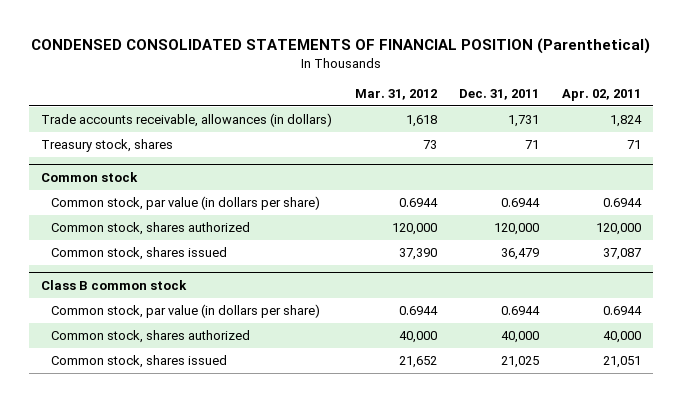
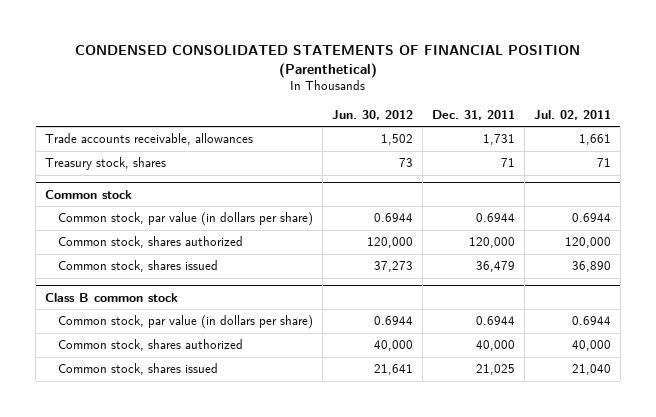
- | Mar. 31, 2012 | Dec. 31, 2011 | Apr. 02, 2011
+ | Jun. 30, 2012 | Dec. 31, 2011 | Jul. 02, 2011
- Trade accounts receivable, allowances (in dollars) | 1,618 | 1,731 | 1,824
+ Trade accounts receivable, allowances | 1,502 | 1,731 | 1,661

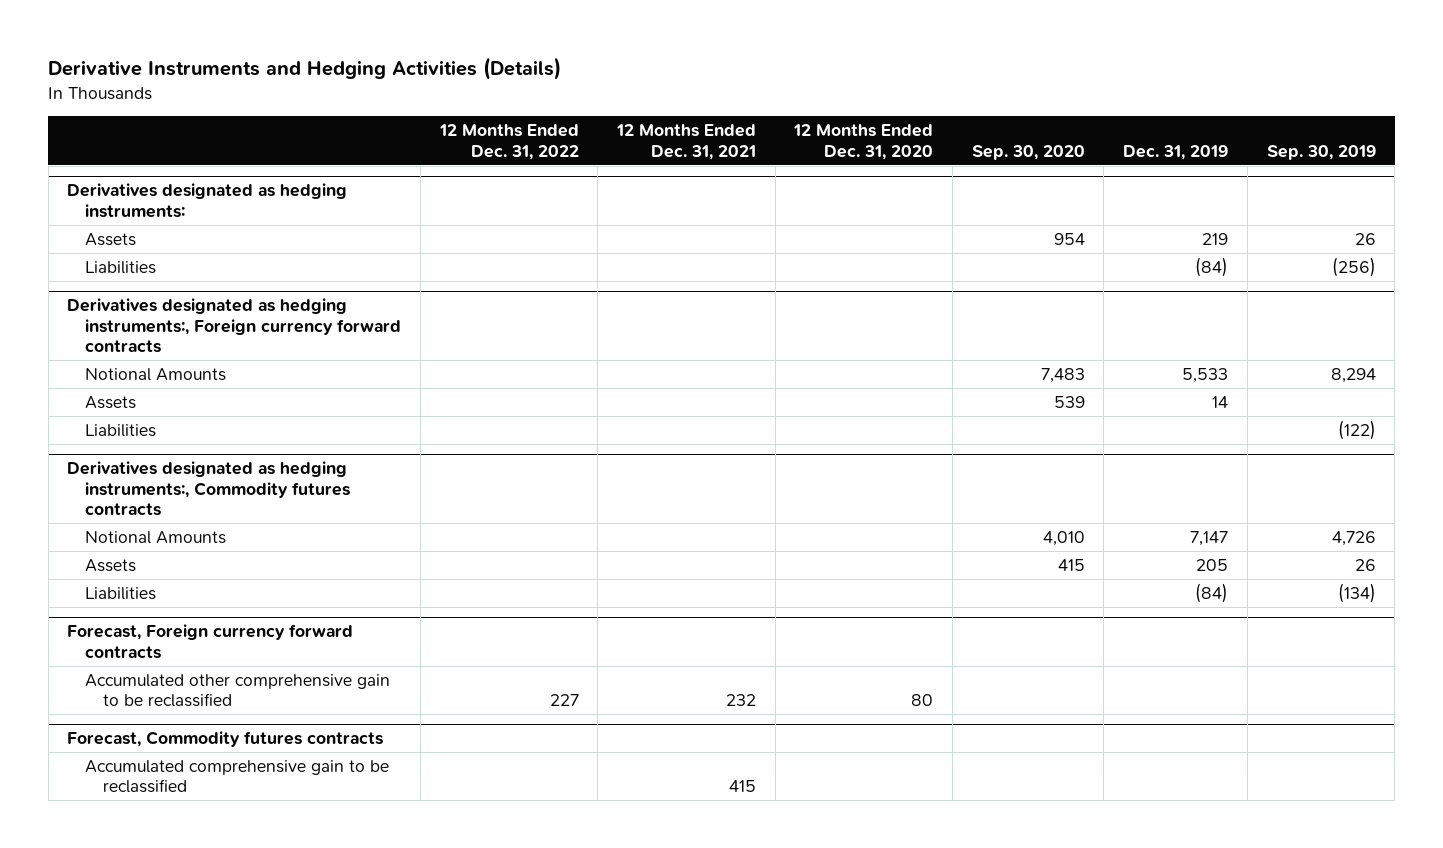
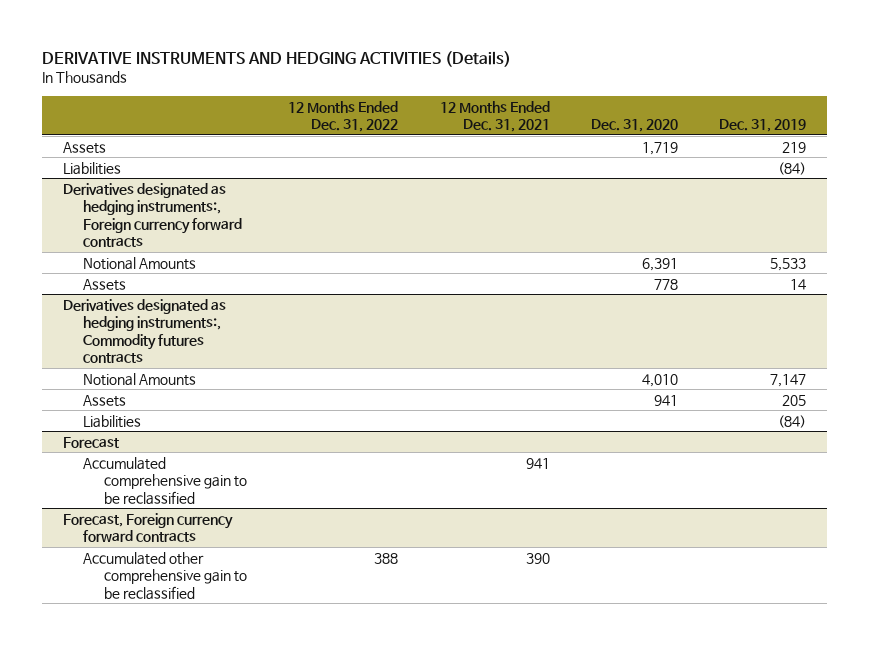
- Derivative Instruments and Hedging Activities (Details)
+ DERIVATIVE INSTRUMENTS AND HEDGING ACTIVITIES (Details)
- | 12 Months Ended Dec. 31, 2022 | 12 Months Ended Dec. 31, 2021 | 12 Months Ended Dec. 31, 2020 | Sep. 30, 2020 | Dec. 31, 2019 | Sep. 30, 2019
+ | 12 Months Ended Dec. 31, 2022 | 12 Months Ended Dec. 31, 2021 | Dec. 31, 2020 | Dec. 31, 2019
- Derivatives designated as hedging instruments:
@ Derivatives designated as hedging instruments:, Foreign currency forward contracts
- Liabilities | | | | | | (122)
+ Forecast
+ Accumulated comprehensive gain to be reclassified | | 941 | |
@ Forecast, Foreign currency forward contracts
- Accumulated other comprehensive gain to be reclassified | 227 | 232 | 80 | | |
- Forecast, Commodity futures contracts
- Accumulated comprehensive gain to be reclassified | | 415 | | | |
@ Forecast, Foreign currency forward contracts
+ Accumulated other comprehensive gain to be reclassified | 388 | 390 | |

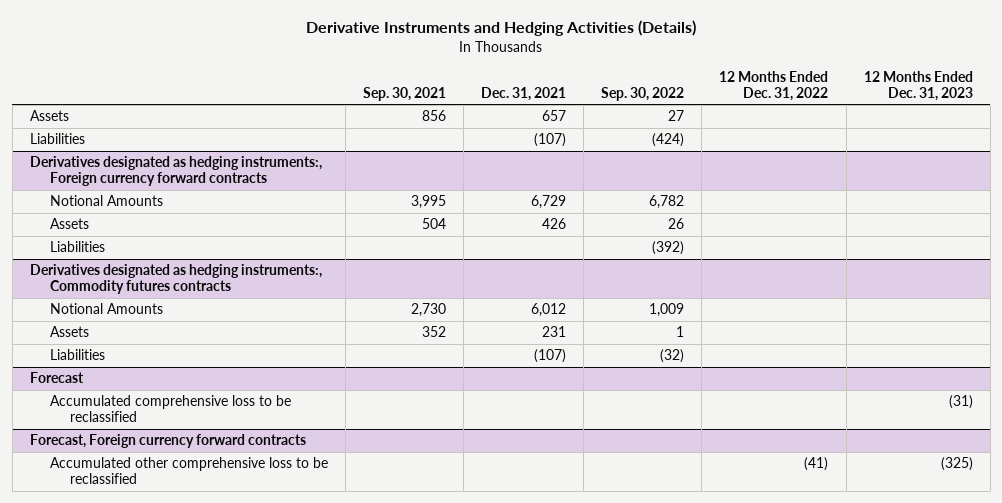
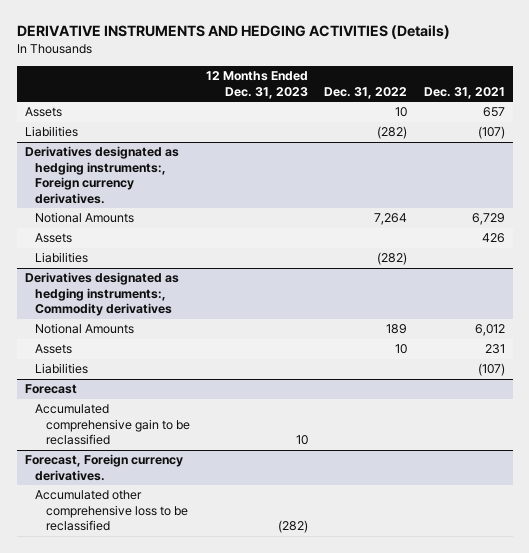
- Derivative Instruments and Hedging Activities (Details)
+ DERIVATIVE INSTRUMENTS AND HEDGING ACTIVITIES (Details)
- | Sep. 30, 2021 | Dec. 31, 2021 | Sep. 30, 2022 | 12 Months Ended Dec. 31, 2022 | 12 Months Ended Dec. 31, 2023
+ | 12 Months Ended Dec. 31, 2023 | Dec. 31, 2022 | Dec. 31, 2021
- Derivatives designated as hedging instruments:, Foreign currency forward contracts
+ Derivatives designated as hedging instruments:, Foreign currency derivatives.
- Derivatives designated as hedging instruments:, Commodity futures contracts
+ Derivatives designated as hedging instruments:, Commodity derivatives
@ Forecast
- Accumulated comprehensive loss to be reclassified | | | | | (31)
- Forecast, Foreign currency forward contracts
- Accumulated other comprehensive loss to be reclassified | | | | (41) | (325)
@ Forecast
+ Accumulated comprehensive gain to be reclassified | 10 | |
+ Forecast, Foreign currency derivatives.
+ Accumulated other comprehensive loss to be reclassified | (282) | |

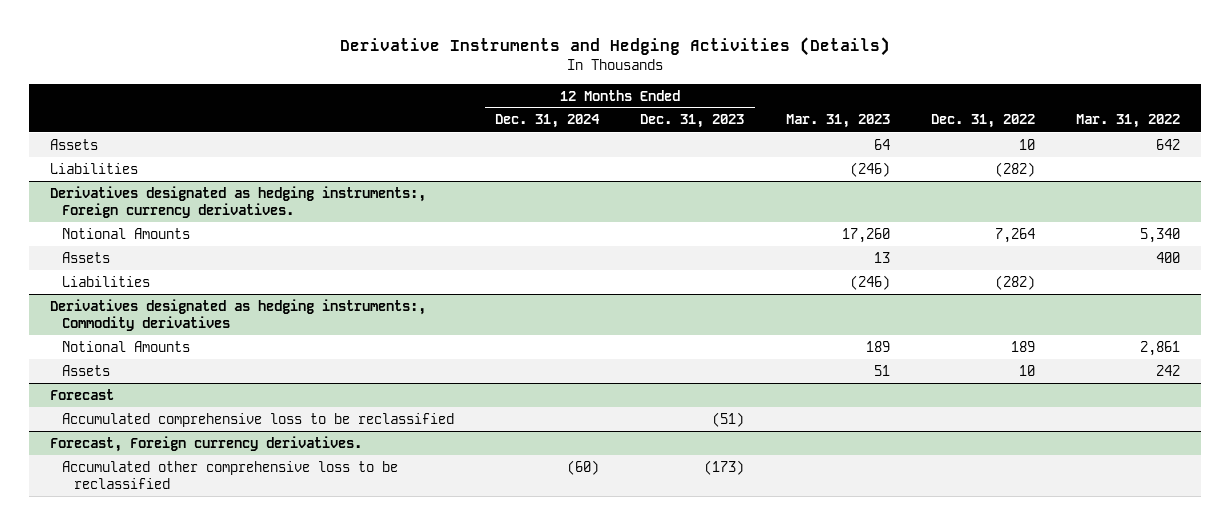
- DERIVATIVE INSTRUMENTS AND HEDGING ACTIVITIES (Details)
+ Derivative Instruments and Hedging Activities (Details)
- | 12 Months Ended Dec. 31, 2023 | Dec. 31, 2022 | Dec. 31, 2021
+ | 12 Months Ended Dec. 31, 2024 | 12 Months Ended Dec. 31, 2023 | Mar. 31, 2023 | Dec. 31, 2022 | Mar. 31, 2022
@ Derivatives designated as hedging instruments:, Commodity derivatives
- Liabilities | | | (107)
@ Forecast
- Accumulated comprehensive gain to be reclassified | 10 | |
+ Accumulated comprehensive loss to be reclassified | | (51) | | |
@ Forecast, Foreign currency derivatives.
- Accumulated other comprehensive loss to be reclassified | (282) | |
+ Accumulated other comprehensive loss to be reclassified | (60) | (173) | | |

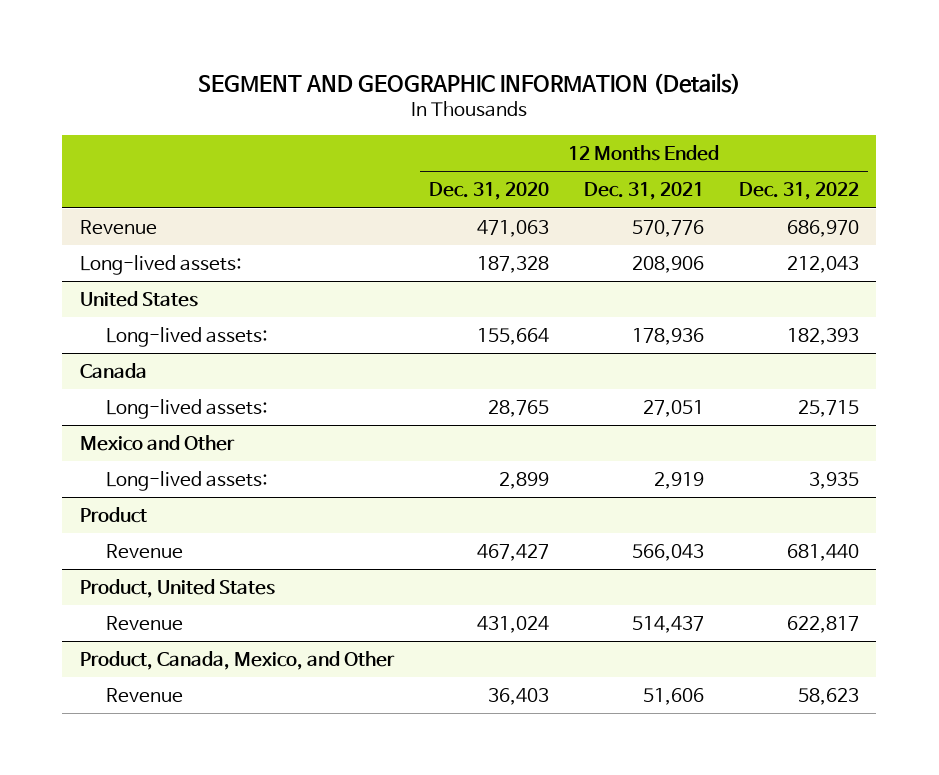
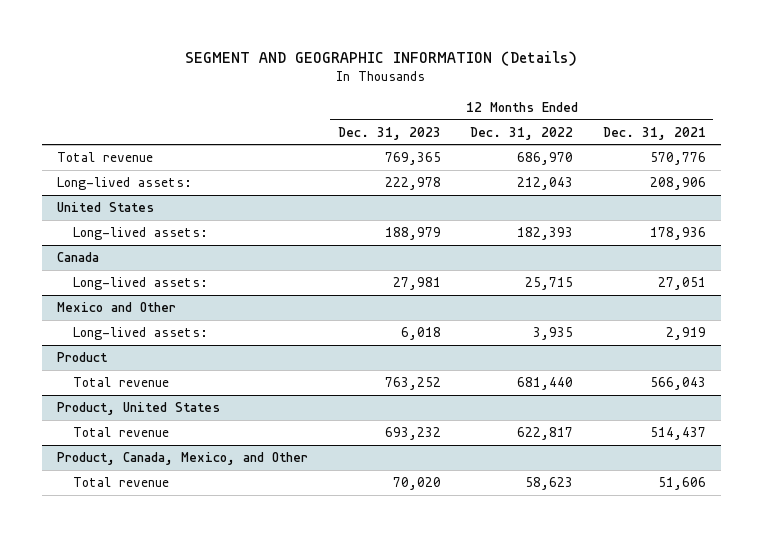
- | 12 Months Ended Dec. 31, 2020 | 12 Months Ended Dec. 31, 2021 | 12 Months Ended Dec. 31, 2022
+ | 12 Months Ended Dec. 31, 2023 | 12 Months Ended Dec. 31, 2022 | 12 Months Ended Dec. 31, 2021
- Revenue | 471,063 | 570,776 | 686,970
+ Total revenue | 769,365 | 686,970 | 570,776
@ Product
- Revenue | 467,427 | 566,043 | 681,440
+ Total revenue | 763,252 | 681,440 | 566,043
@ Product, United States
- Revenue | 431,024 | 514,437 | 622,817
+ Total revenue | 693,232 | 622,817 | 514,437
@ Product, Canada, Mexico, and Other
- Revenue | 36,403 | 51,606 | 58,623
+ Total revenue | 70,020 | 58,623 | 51,606

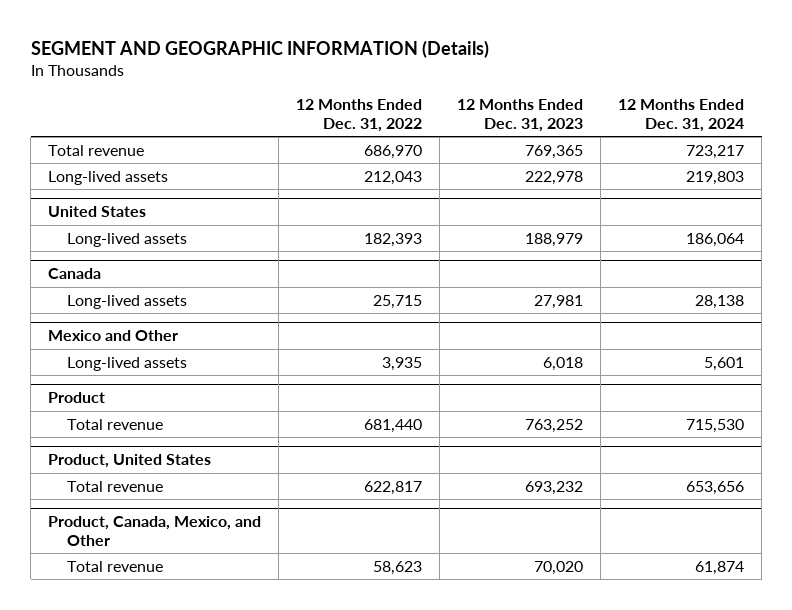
- | 12 Months Ended Dec. 31, 2023 | 12 Months Ended Dec. 31, 2022 | 12 Months Ended Dec. 31, 2021
+ | 12 Months Ended Dec. 31, 2022 | 12 Months Ended Dec. 31, 2023 | 12 Months Ended Dec. 31, 2024
- Long-lived assets: | 222,978 | 212,043 | 208,906
+ Long-lived assets | 212,043 | 222,978 | 219,803
@ United States
- Long-lived assets: | 188,979 | 182,393 | 178,936
+ Long-lived assets | 182,393 | 188,979 | 186,064
@ Canada
- Long-lived assets: | 27,981 | 25,715 | 27,051
+ Long-lived assets | 25,715 | 27,981 | 28,138
@ Mexico and Other
- Long-lived assets: | 6,018 | 3,935 | 2,919
+ Long-lived assets | 3,935 | 6,018 | 5,601

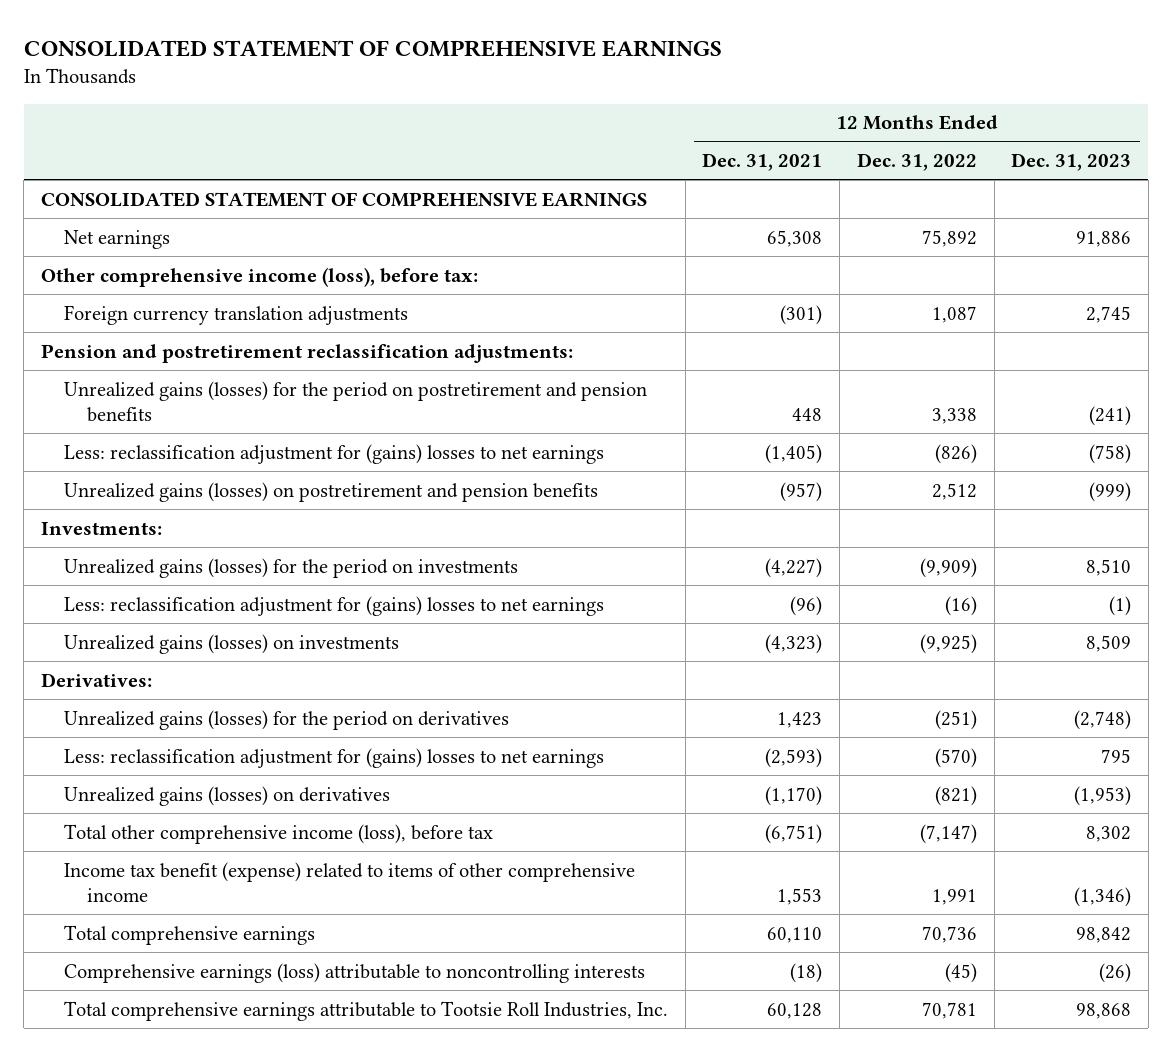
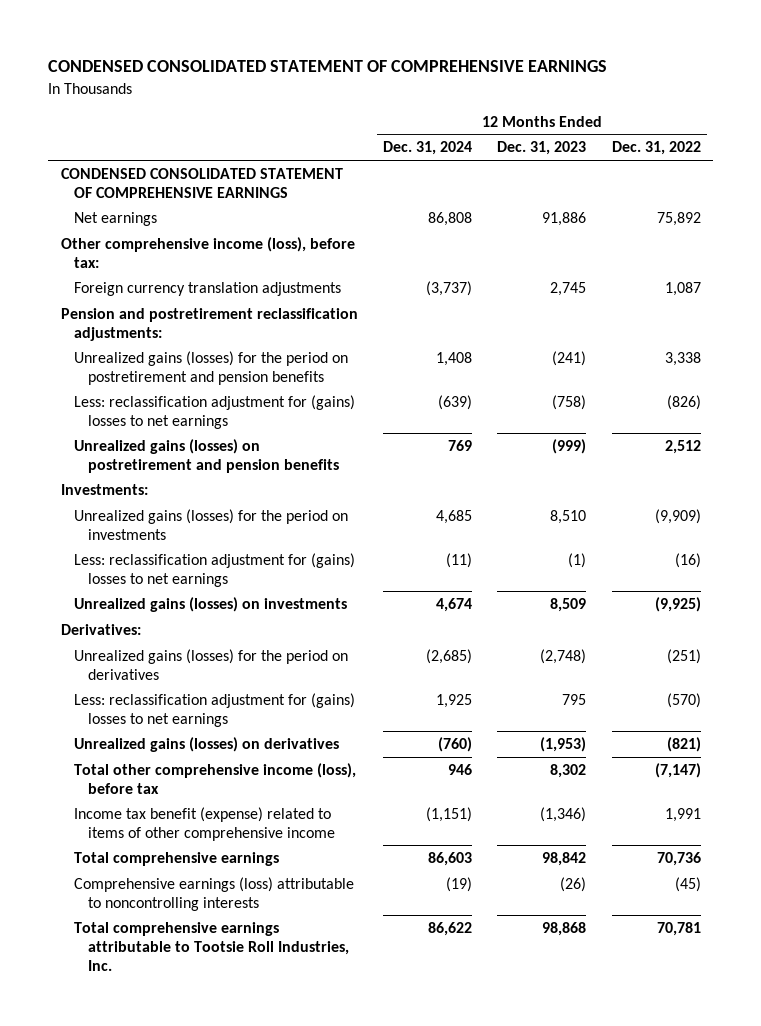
- CONSOLIDATED STATEMENT OF COMPREHENSIVE EARNINGS
+ CONDENSED CONSOLIDATED STATEMENT OF COMPREHENSIVE EARNINGS
- | 12 Months Ended Dec. 31, 2021 | 12 Months Ended Dec. 31, 2022 | 12 Months Ended Dec. 31, 2023
+ | 12 Months Ended Dec. 31, 2024 | 12 Months Ended Dec. 31, 2023 | 12 Months Ended Dec. 31, 2022
- CONSOLIDATED STATEMENT OF COMPREHENSIVE EARNINGS
+ CONDENSED CONSOLIDATED STATEMENT OF COMPREHENSIVE EARNINGS

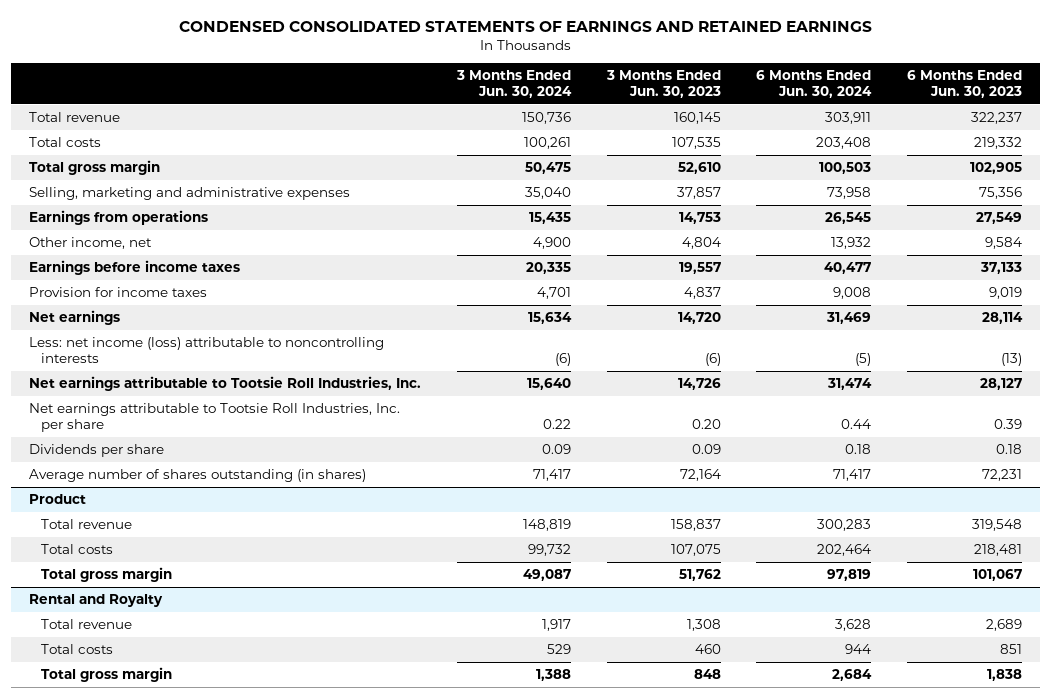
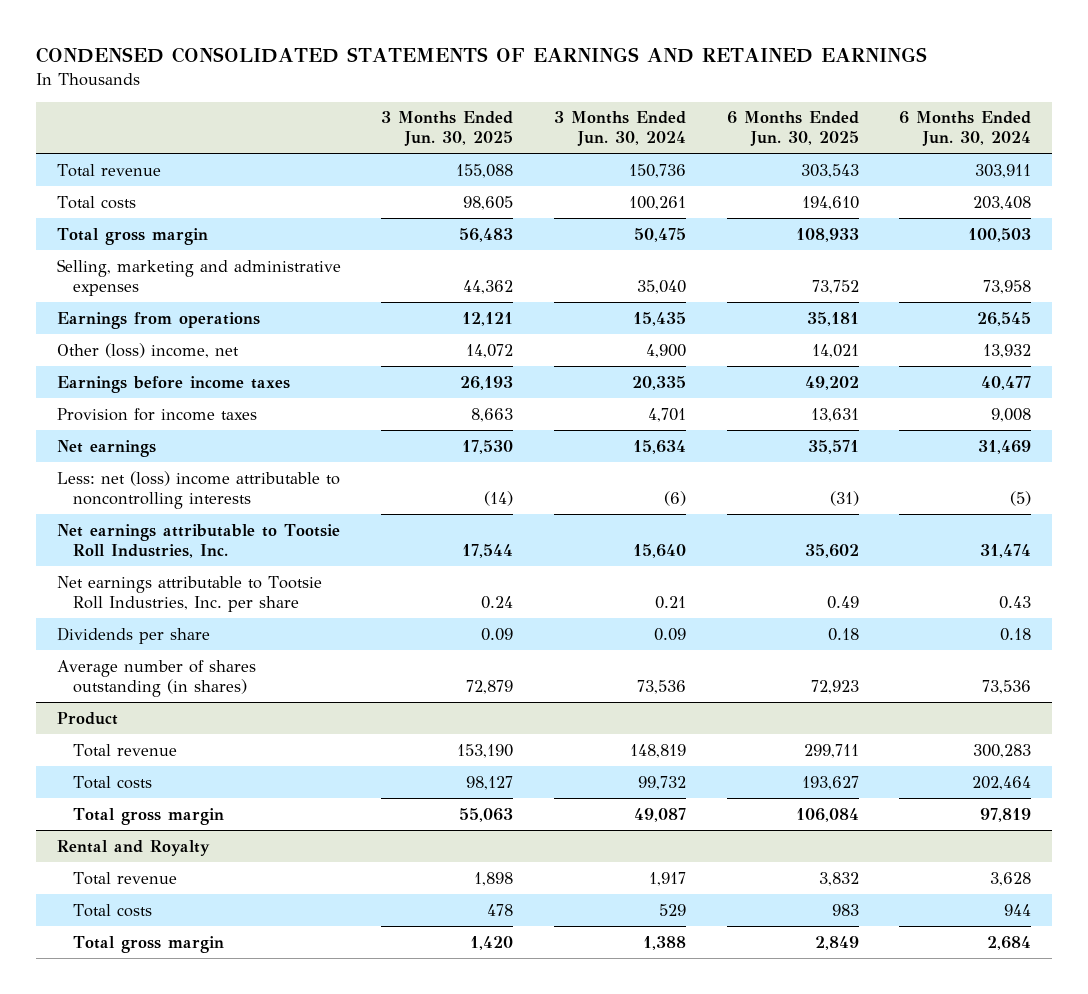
- | 3 Months Ended Jun. 30, 2024 | 3 Months Ended Jun. 30, 2023 | 6 Months Ended Jun. 30, 2024 | 6 Months Ended Jun. 30, 2023
+ | 3 Months Ended Jun. 30, 2025 | 3 Months Ended Jun. 30, 2024 | 6 Months Ended Jun. 30, 2025 | 6 Months Ended Jun. 30, 2024
- Other income, net | 4,900 | 4,804 | 13,932 | 9,584
+ Other (loss) income, net | 14,072 | 4,900 | 14,021 | 13,932
- Less: net income (loss) attributable to noncontrolling interests | (6) | (6) | (5) | (13)
+ Less: net (loss) income attributable to noncontrolling interests | (14) | (6) | (31) | (5)
- Net earnings attributable to Tootsie Roll Industries, Inc. per share | 0.22 | 0.20 | 0.44 | 0.39
+ Net earnings attributable to Tootsie Roll Industries, Inc. per share | 0.24 | 0.21 | 0.49 | 0.43
- Average number of shares outstanding (in shares) | 71,417 | 72,164 | 71,417 | 72,231
+ Average number of shares outstanding (in shares) | 72,879 | 73,536 | 72,923 | 73,536

